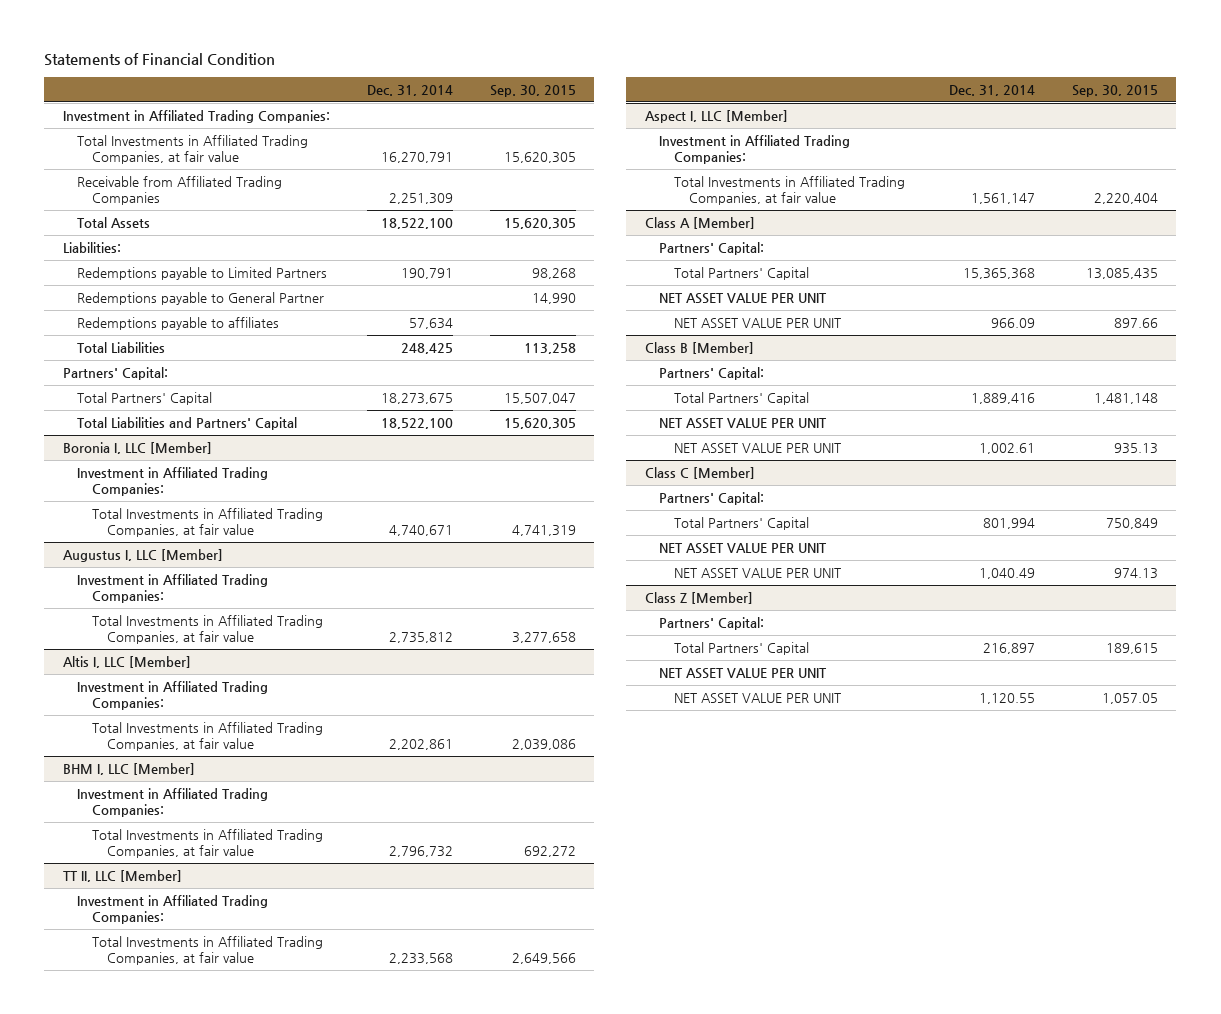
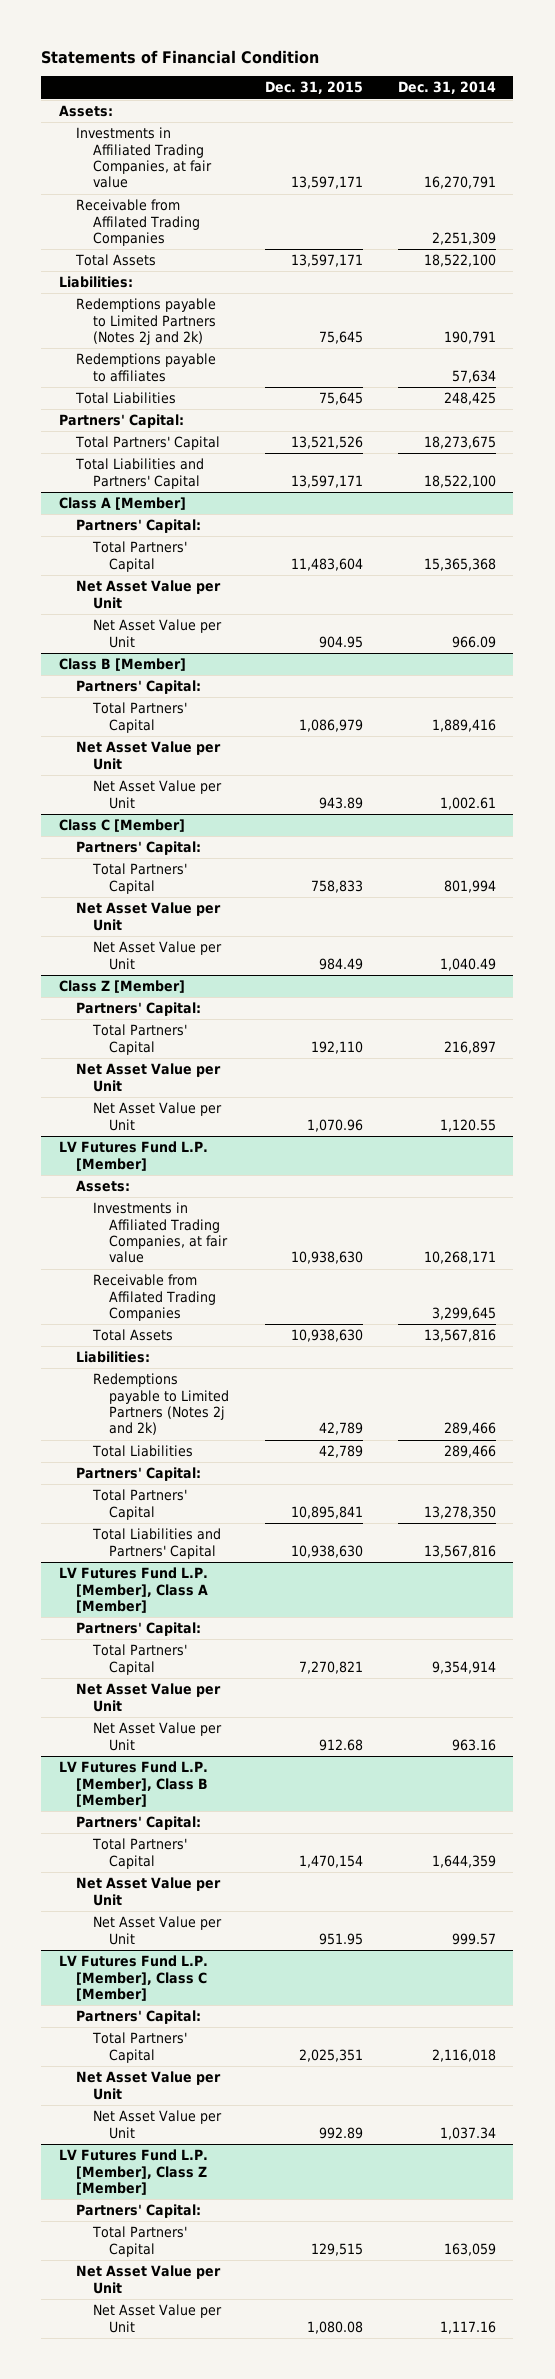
- | Dec. 31, 2014 | Sep. 30, 2015
+ | Dec. 31, 2015 | Dec. 31, 2014
- Investment in Affiliated Trading Companies:
- Total Investments in Affiliated Trading Companies, at fair value | 16,270,791 | 15,620,305
- Receivable from Affiliated Trading Companies | 2,251,309 |
+ Assets:
+ Investments in Affiliated Trading Companies, at fair value | 13,597,171 | 16,270,791
+ Receivable from Affilated Trading Companies | | 2,251,309
- Redemptions payable to Limited Partners | 190,791 | 98,268
- Redemptions payable to General Partner | | 14,990
+ Redemptions payable to Limited Partners (Notes 2j and 2k) | 75,645 | 190,791
- Boronia I, LLC [Member]
- Investment in Affiliated Trading Companies:
- Total Investments in Affiliated Trading Companies, at fair value | 4,740,671 | 4,741,319
- Augustus I, LLC [Member]
- Investment in Affiliated Trading Companies:
- Total Investments in Affiliated Trading Companies, at fair value | 2,735,812 | 3,277,658
- Altis I, LLC [Member]
- Investment in Affiliated Trading Companies:
- Total Investments in Affiliated Trading Companies, at fair value | 2,202,861 | 2,039,086
- BHM I, LLC [Member]
- Investment in Affiliated Trading Companies:
- Total Investments in Affiliated Trading Companies, at fair value | 2,796,732 | 692,272
- TT II, LLC [Member]
- Investment in Affiliated Trading Companies:
- Total Investments in Affiliated Trading Companies, at fair value | 2,233,568 | 2,649,566
- Aspect I, LLC [Member]
- Investment in Affiliated Trading Companies:
- Total Investments in Affiliated Trading Companies, at fair value | 1,561,147 | 2,220,404
@ Class A [Member]
- NET ASSET VALUE PER UNIT
- NET ASSET VALUE PER UNIT | 966.09 | 897.66
+ Net Asset Value per Unit
+ Net Asset Value per Unit | 904.95 | 966.09
@ Class B [Member]
- NET ASSET VALUE PER UNIT
- NET ASSET VALUE PER UNIT | 1,002.61 | 935.13
+ Net Asset Value per Unit
+ Net Asset Value per Unit | 943.89 | 1,002.61
@ Class C [Member]
- NET ASSET VALUE PER UNIT
- NET ASSET VALUE PER UNIT | 1,040.49 | 974.13
+ Net Asset Value per Unit
+ Net Asset Value per Unit | 984.49 | 1,040.49
@ Class Z [Member]
- NET ASSET VALUE PER UNIT
- NET ASSET VALUE PER UNIT | 1,120.55 | 1,057.05
+ Net Asset Value per Unit
+ Net Asset Value per Unit | 1,070.96 | 1,120.55
+ LV Futures Fund L.P. [Member]
+ Assets:
+ Investments in Affiliated Trading Companies, at fair value | 10,938,630 | 10,268,171
+ Receivable from Affilated Trading Companies | | 3,299,645
+ Total Assets | 10,938,630 | 13,567,816
+ Liabilities:
+ Redemptions payable to Limited Partners (Notes 2j and 2k) | 42,789 | 289,466
+ Total Liabilities | 42,789 | 289,466
+ Partners' Capital:
+ Total Partners' Capital | 10,895,841 | 13,278,350
+ Total Liabilities and Partners' Capital | 10,938,630 | 13,567,816
+ LV Futures Fund L.P. [Member], Class A [Member]
+ Partners' Capital:
+ Total Partners' Capital | 7,270,821 | 9,354,914
+ Net Asset Value per Unit
+ Net Asset Value per Unit | 912.68 | 963.16
+ LV Futures Fund L.P. [Member], Class B [Member]
+ Partners' Capital:
+ Total Partners' Capital | 1,470,154 | 1,644,359
+ Net Asset Value per Unit
+ Net Asset Value per Unit | 951.95 | 999.57
+ LV Futures Fund L.P. [Member], Class C [Member]
+ Partners' Capital:
+ Total Partners' Capital | 2,025,351 | 2,116,018
+ Net Asset Value per Unit
+ Net Asset Value per Unit | 992.89 | 1,037.34
+ LV Futures Fund L.P. [Member], Class Z [Member]
+ Partners' Capital:
+ Total Partners' Capital | 129,515 | 163,059
+ Net Asset Value per Unit
+ Net Asset Value per Unit | 1,080.08 | 1,117.16

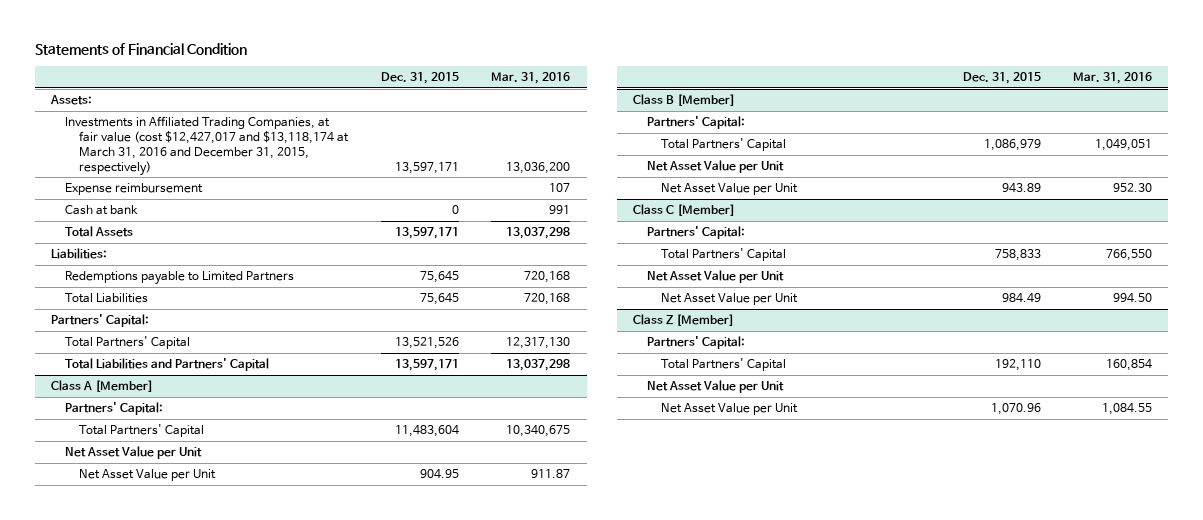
- | Dec. 31, 2015 | Dec. 31, 2014
+ | Dec. 31, 2015 | Mar. 31, 2016
- Investments in Affiliated Trading Companies, at fair value | 13,597,171 | 16,270,791
- Receivable from Affilated Trading Companies | | 2,251,309
+ Investments in Affiliated Trading Companies, at fair value (cost $12,427,017 and $13,118,174 at March 31, 2016 and December 31, 2015, respectively) | 13,597,171 | 13,036,200
+ Expense reimbursement | | 107
+ Cash at bank | 0 | 991
- Redemptions payable to Limited Partners (Notes 2j and 2k) | 75,645 | 190,791
- Redemptions payable to affiliates | | 57,634
+ Redemptions payable to Limited Partners | 75,645 | 720,168
- LV Futures Fund L.P. [Member]
- Assets:
- Investments in Affiliated Trading Companies, at fair value | 10,938,630 | 10,268,171
- Receivable from Affilated Trading Companies | | 3,299,645
- Total Assets | 10,938,630 | 13,567,816
- Liabilities:
- Redemptions payable to Limited Partners (Notes 2j and 2k) | 42,789 | 289,466
- Total Liabilities | 42,789 | 289,466
- Partners' Capital:
- Total Partners' Capital | 10,895,841 | 13,278,350
- Total Liabilities and Partners' Capital | 10,938,630 | 13,567,816
- LV Futures Fund L.P. [Member], Class A [Member]
- Partners' Capital:
- Total Partners' Capital | 7,270,821 | 9,354,914
- Net Asset Value per Unit
- Net Asset Value per Unit | 912.68 | 963.16
- LV Futures Fund L.P. [Member], Class B [Member]
- Partners' Capital:
- Total Partners' Capital | 1,470,154 | 1,644,359
- Net Asset Value per Unit
- Net Asset Value per Unit | 951.95 | 999.57
- LV Futures Fund L.P. [Member], Class C [Member]
- Partners' Capital:
- Total Partners' Capital | 2,025,351 | 2,116,018
- Net Asset Value per Unit
- Net Asset Value per Unit | 992.89 | 1,037.34
- LV Futures Fund L.P. [Member], Class Z [Member]
- Partners' Capital:
- Total Partners' Capital | 129,515 | 163,059
- Net Asset Value per Unit
- Net Asset Value per Unit | 1,080.08 | 1,117.16

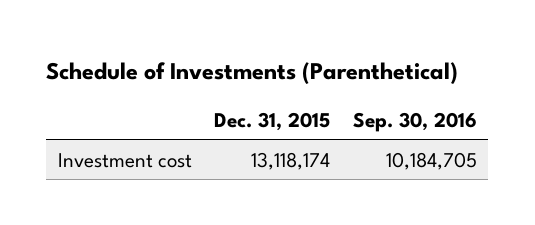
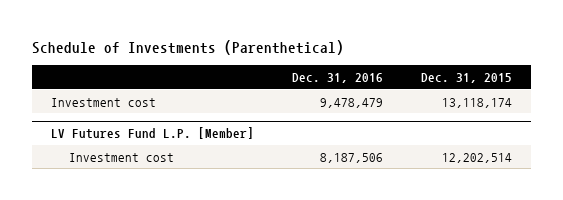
- | Dec. 31, 2015 | Sep. 30, 2016
+ | Dec. 31, 2016 | Dec. 31, 2015
+ LV Futures Fund L.P. [Member]
+ Investment cost | 8,187,506 | 12,202,514

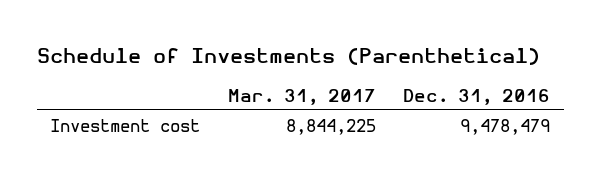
- | Dec. 31, 2016 | Dec. 31, 2015
+ | Mar. 31, 2017 | Dec. 31, 2016
- LV Futures Fund L.P. [Member]
- Investment cost | 8,187,506 | 12,202,514

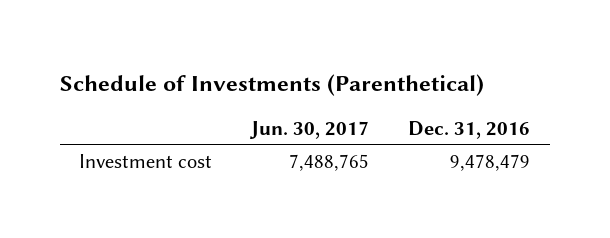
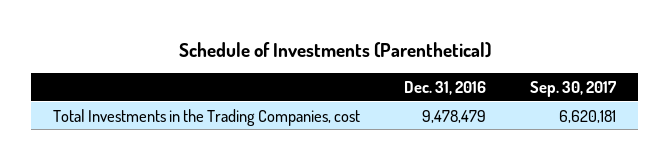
- | Jun. 30, 2017 | Dec. 31, 2016
+ | Dec. 31, 2016 | Sep. 30, 2017
- Investment cost | 7,488,765 | 9,478,479
+ Total Investments in the Trading Companies, cost | 9,478,479 | 6,620,181

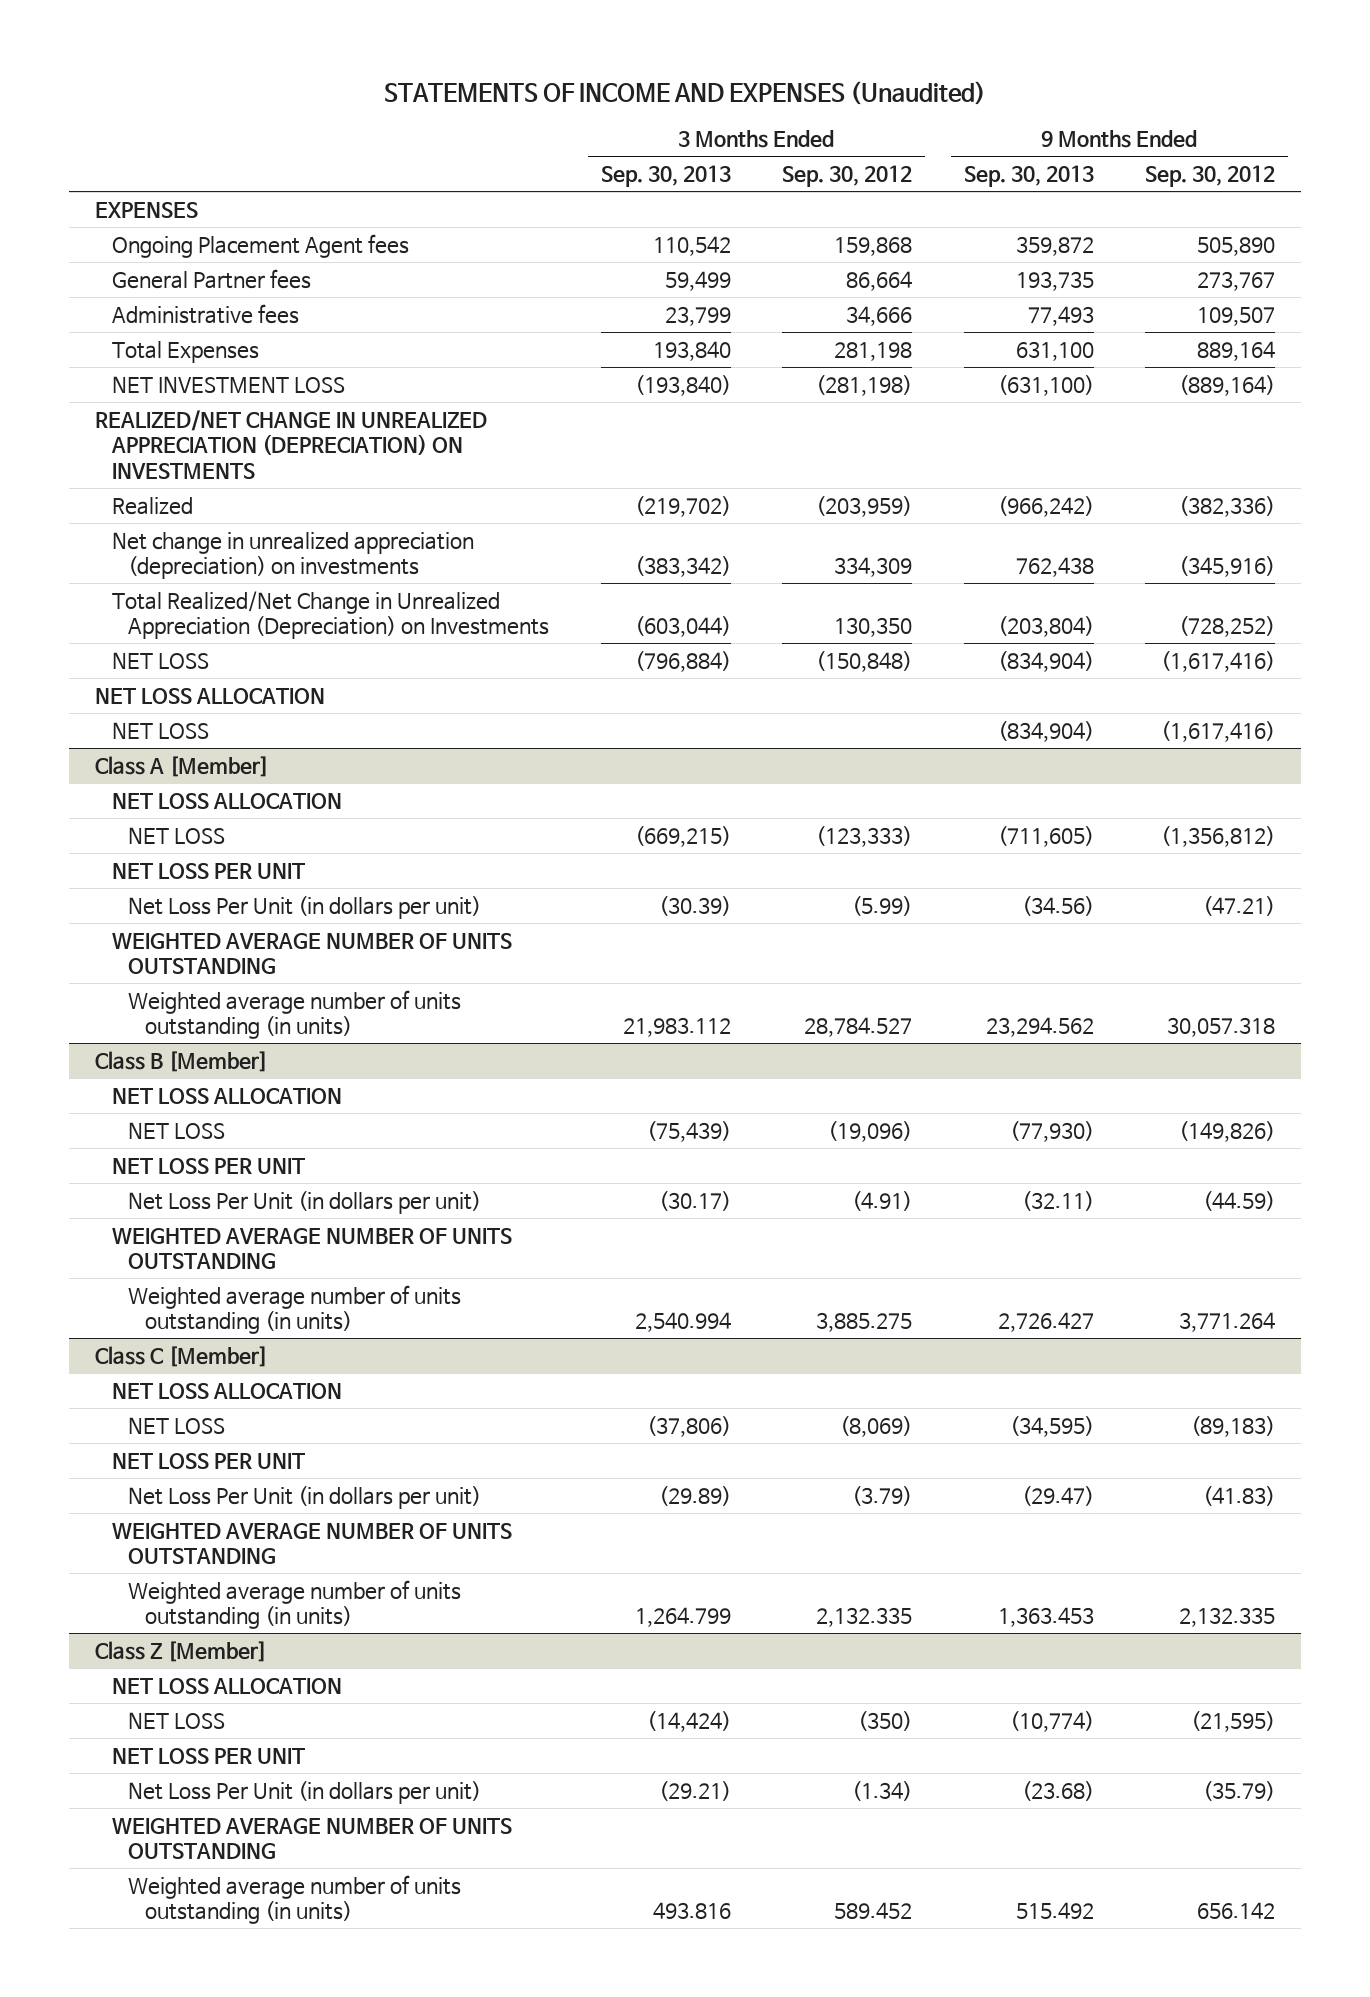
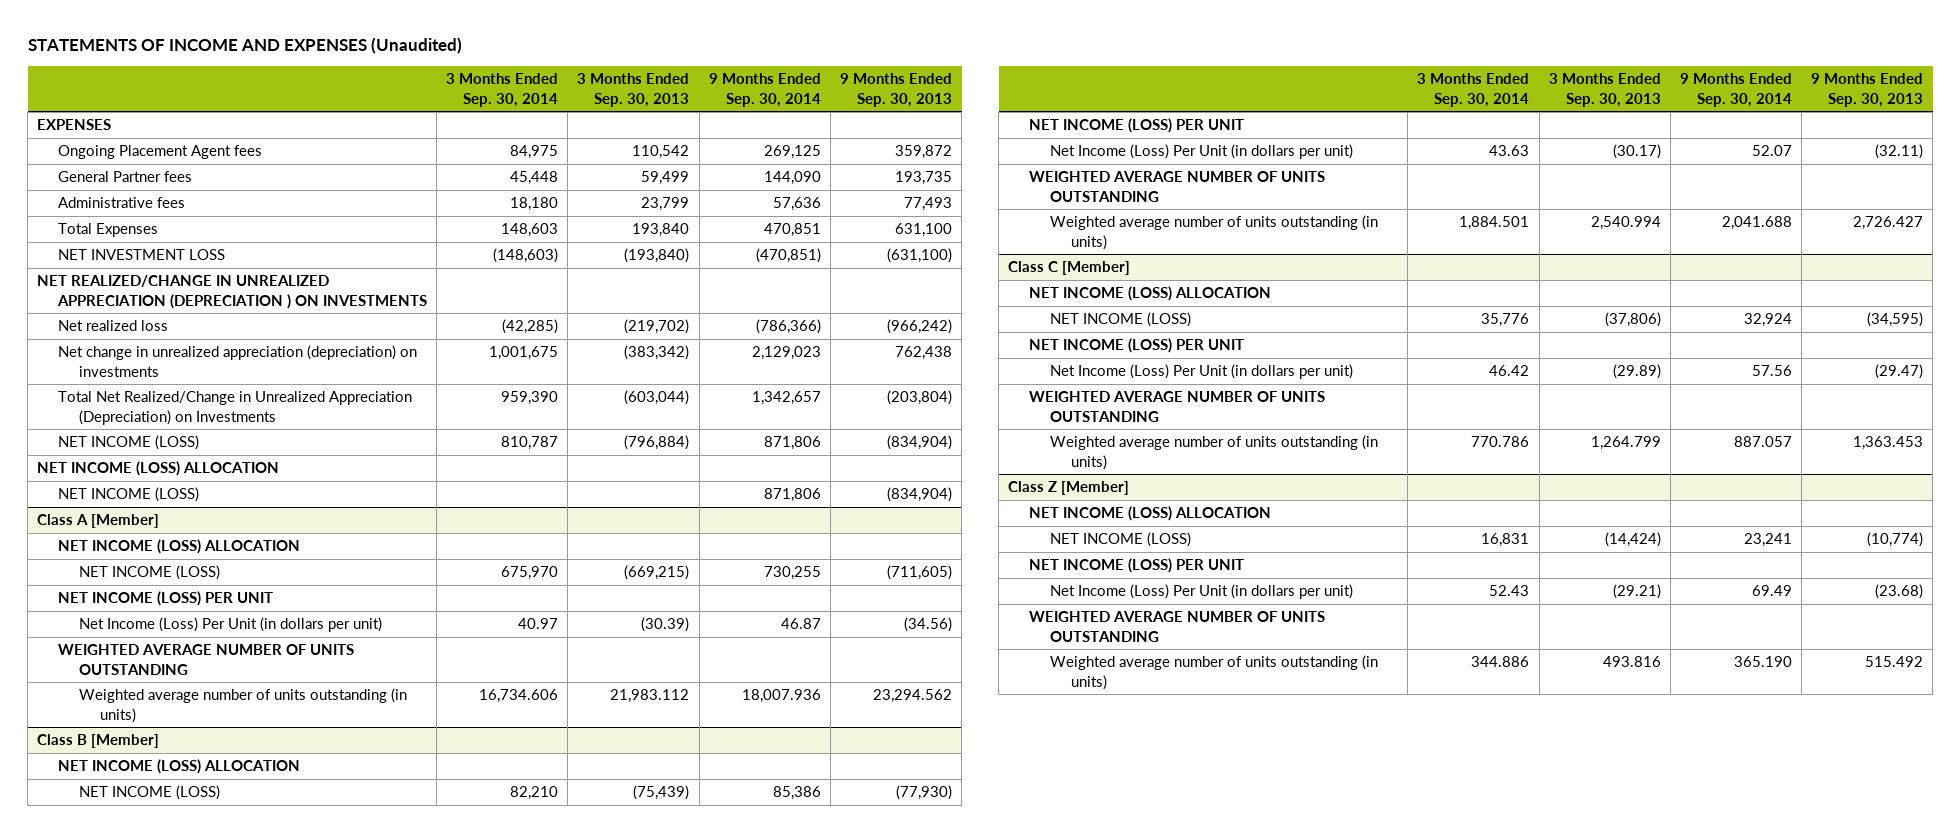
- | 3 Months Ended Sep. 30, 2013 | 3 Months Ended Sep. 30, 2012 | 9 Months Ended Sep. 30, 2013 | 9 Months Ended Sep. 30, 2012
+ | 3 Months Ended Sep. 30, 2014 | 3 Months Ended Sep. 30, 2013 | 9 Months Ended Sep. 30, 2014 | 9 Months Ended Sep. 30, 2013
- REALIZED/NET CHANGE IN UNREALIZED APPRECIATION (DEPRECIATION) ON INVESTMENTS
- Realized | (219,702) | (203,959) | (966,242) | (382,336)
+ NET REALIZED/CHANGE IN UNREALIZED APPRECIATION (DEPRECIATION ) ON INVESTMENTS
+ Net realized loss | (42,285) | (219,702) | (786,366) | (966,242)
- Total Realized/Net Change in Unrealized Appreciation (Depreciation) on Investments | (603,044) | 130,350 | (203,804) | (728,252)
- NET LOSS | (796,884) | (150,848) | (834,904) | (1,617,416)
- NET LOSS ALLOCATION
- NET LOSS | | | (834,904) | (1,617,416)
+ Total Net Realized/Change in Unrealized Appreciation (Depreciation) on Investments | 959,390 | (603,044) | 1,342,657 | (203,804)
+ NET INCOME (LOSS) | 810,787 | (796,884) | 871,806 | (834,904)
+ NET INCOME (LOSS) ALLOCATION
+ NET INCOME (LOSS) | | | 871,806 | (834,904)
@ Class A [Member]
- NET LOSS ALLOCATION
- NET LOSS | (669,215) | (123,333) | (711,605) | (1,356,812)
- NET LOSS PER UNIT
- Net Loss Per Unit (in dollars per unit) | (30.39) | (5.99) | (34.56) | (47.21)
+ NET INCOME (LOSS) ALLOCATION
+ NET INCOME (LOSS) | 675,970 | (669,215) | 730,255 | (711,605)
+ NET INCOME (LOSS) PER UNIT
+ Net Income (Loss) Per Unit (in dollars per unit) | 40.97 | (30.39) | 46.87 | (34.56)
@ Class B [Member]
- NET LOSS ALLOCATION
- NET LOSS | (75,439) | (19,096) | (77,930) | (149,826)
- NET LOSS PER UNIT
- Net Loss Per Unit (in dollars per unit) | (30.17) | (4.91) | (32.11) | (44.59)
+ NET INCOME (LOSS) ALLOCATION
+ NET INCOME (LOSS) | 82,210 | (75,439) | 85,386 | (77,930)
+ NET INCOME (LOSS) PER UNIT
+ Net Income (Loss) Per Unit (in dollars per unit) | 43.63 | (30.17) | 52.07 | (32.11)
@ Class C [Member]
- NET LOSS ALLOCATION
- NET LOSS | (37,806) | (8,069) | (34,595) | (89,183)
- NET LOSS PER UNIT
- Net Loss Per Unit (in dollars per unit) | (29.89) | (3.79) | (29.47) | (41.83)
+ NET INCOME (LOSS) ALLOCATION
+ NET INCOME (LOSS) | 35,776 | (37,806) | 32,924 | (34,595)
+ NET INCOME (LOSS) PER UNIT
+ Net Income (Loss) Per Unit (in dollars per unit) | 46.42 | (29.89) | 57.56 | (29.47)
@ Class Z [Member]
- NET LOSS ALLOCATION
- NET LOSS | (14,424) | (350) | (10,774) | (21,595)
- NET LOSS PER UNIT
- Net Loss Per Unit (in dollars per unit) | (29.21) | (1.34) | (23.68) | (35.79)
+ NET INCOME (LOSS) ALLOCATION
+ NET INCOME (LOSS) | 16,831 | (14,424) | 23,241 | (10,774)
+ NET INCOME (LOSS) PER UNIT
+ Net Income (Loss) Per Unit (in dollars per unit) | 52.43 | (29.21) | 69.49 | (23.68)

